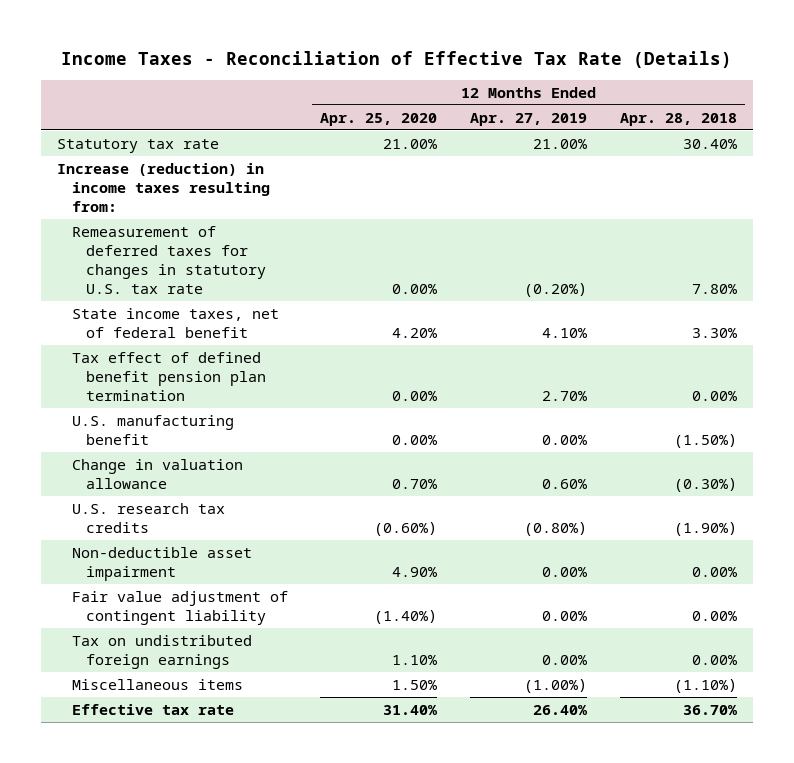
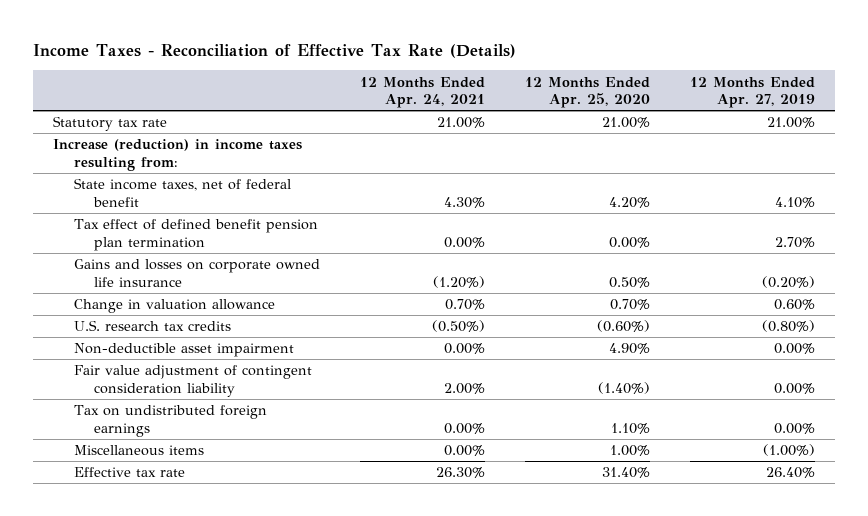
- | 12 Months Ended Apr. 25, 2020 | 12 Months Ended Apr. 27, 2019 | 12 Months Ended Apr. 28, 2018
+ | 12 Months Ended Apr. 24, 2021 | 12 Months Ended Apr. 25, 2020 | 12 Months Ended Apr. 27, 2019
- Remeasurement of deferred taxes for changes in statutory U.S. tax rate | 0.00% | (0.20%) | 7.80%
- U.S. manufacturing benefit | 0.00% | 0.00% | (1.50%)
+ Gains and losses on corporate owned life insurance | (1.20%) | 0.50% | (0.20%)
- Fair value adjustment of contingent liability | (1.40%) | 0.00% | 0.00%
+ Fair value adjustment of contingent consideration liability | 2.00% | (1.40%) | 0.00%
- Miscellaneous items | 1.50% | (1.00%) | (1.10%)
+ Miscellaneous items | 0.00% | 1.00% | (1.00%)

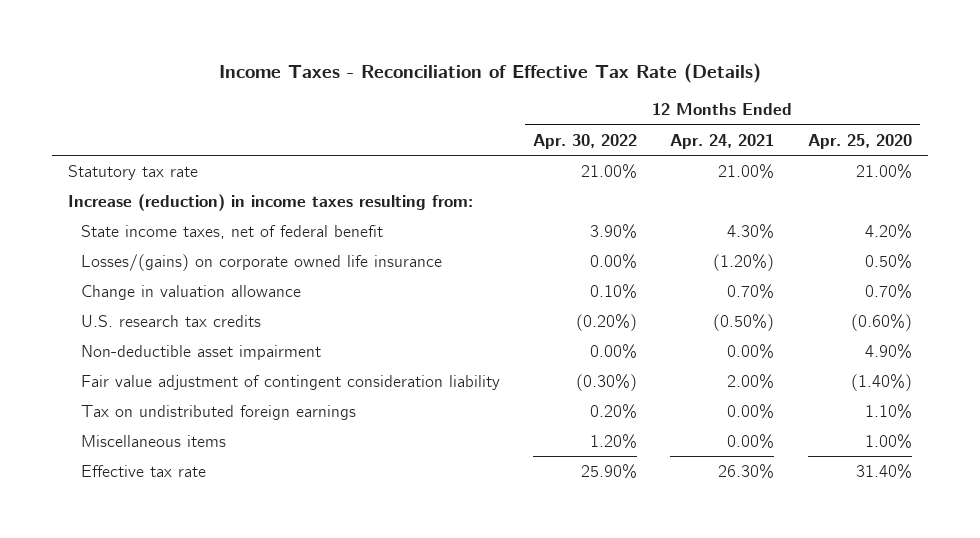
- | 12 Months Ended Apr. 24, 2021 | 12 Months Ended Apr. 25, 2020 | 12 Months Ended Apr. 27, 2019
+ | 12 Months Ended Apr. 30, 2022 | 12 Months Ended Apr. 24, 2021 | 12 Months Ended Apr. 25, 2020
- Tax effect of defined benefit pension plan termination | 0.00% | 0.00% | 2.70%
- Gains and losses on corporate owned life insurance | (1.20%) | 0.50% | (0.20%)
+ Losses/(gains) on corporate owned life insurance | 0.00% | (1.20%) | 0.50%

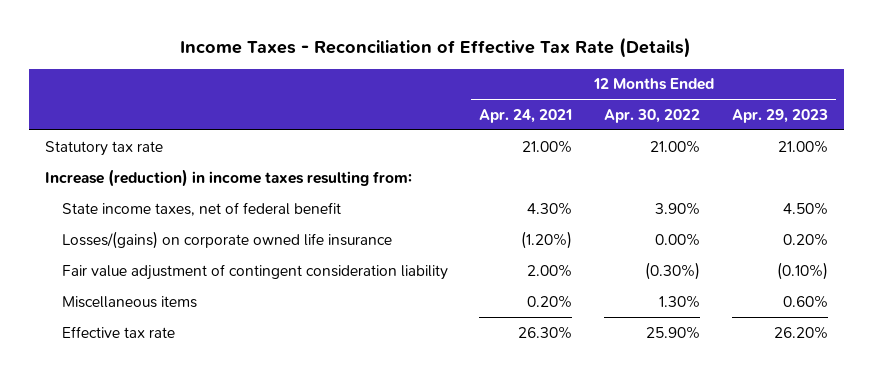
- | 12 Months Ended Apr. 30, 2022 | 12 Months Ended Apr. 24, 2021 | 12 Months Ended Apr. 25, 2020
+ | 12 Months Ended Apr. 24, 2021 | 12 Months Ended Apr. 30, 2022 | 12 Months Ended Apr. 29, 2023
- Change in valuation allowance | 0.10% | 0.70% | 0.70%
- U.S. research tax credits | (0.20%) | (0.50%) | (0.60%)
- Non-deductible asset impairment | 0.00% | 0.00% | 4.90%
- Tax on undistributed foreign earnings | 0.20% | 0.00% | 1.10%
- Miscellaneous items | 1.20% | 0.00% | 1.00%
+ Miscellaneous items | 0.20% | 1.30% | 0.60%

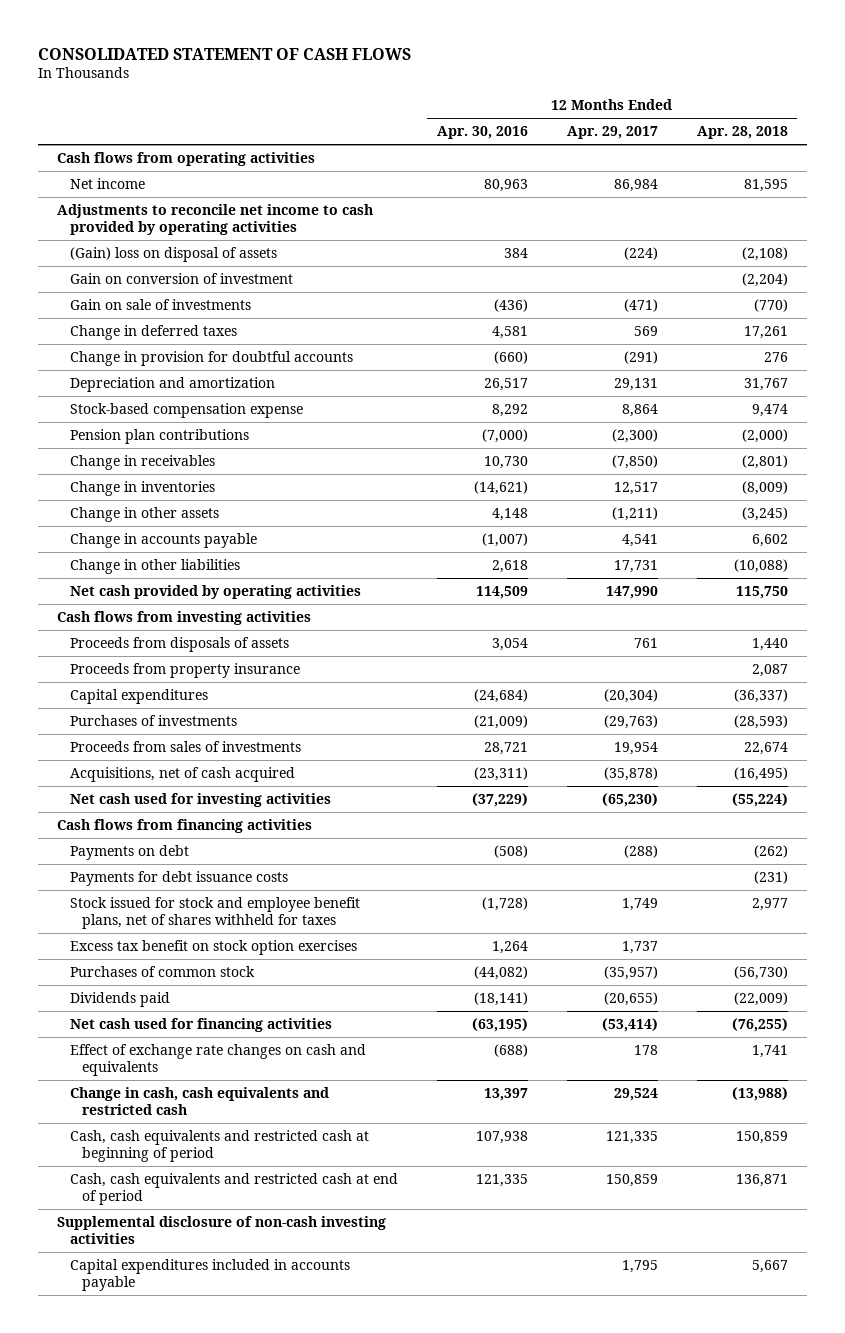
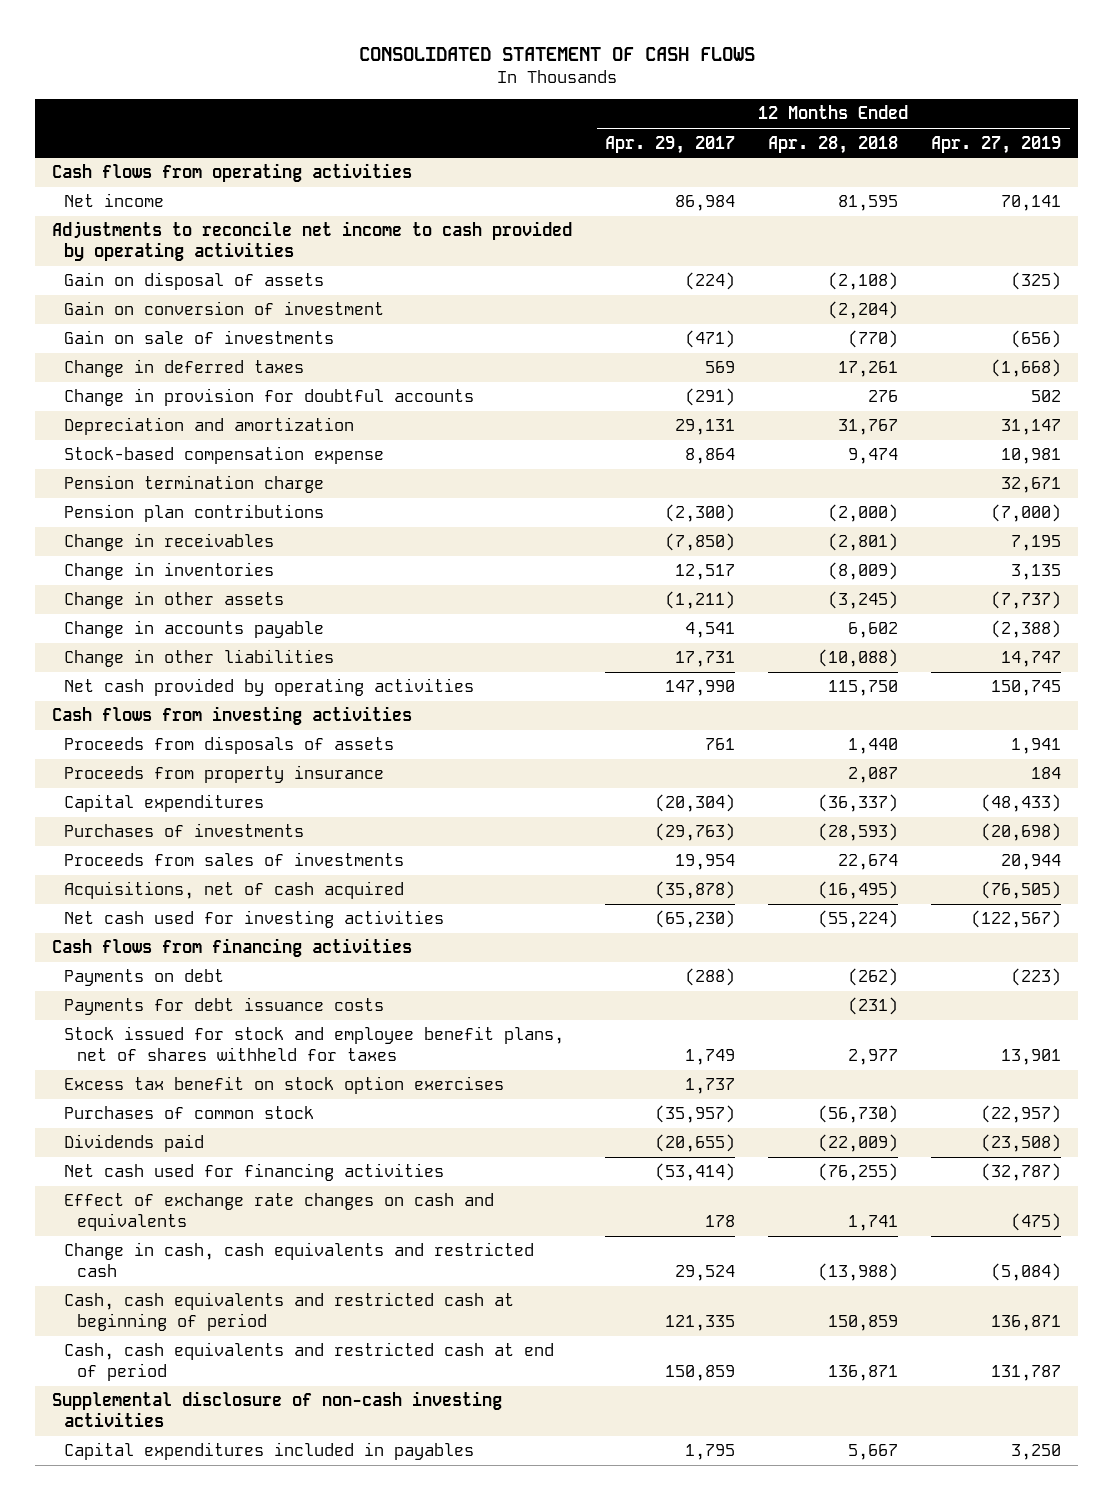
- | 12 Months Ended Apr. 30, 2016 | 12 Months Ended Apr. 29, 2017 | 12 Months Ended Apr. 28, 2018
+ | 12 Months Ended Apr. 29, 2017 | 12 Months Ended Apr. 28, 2018 | 12 Months Ended Apr. 27, 2019
- (Gain) loss on disposal of assets | 384 | (224) | (2,108)
+ Gain on disposal of assets | (224) | (2,108) | (325)
+ Pension termination charge | | | 32,671
- Capital expenditures included in accounts payable | | 1,795 | 5,667
+ Capital expenditures included in payables | 1,795 | 5,667 | 3,250

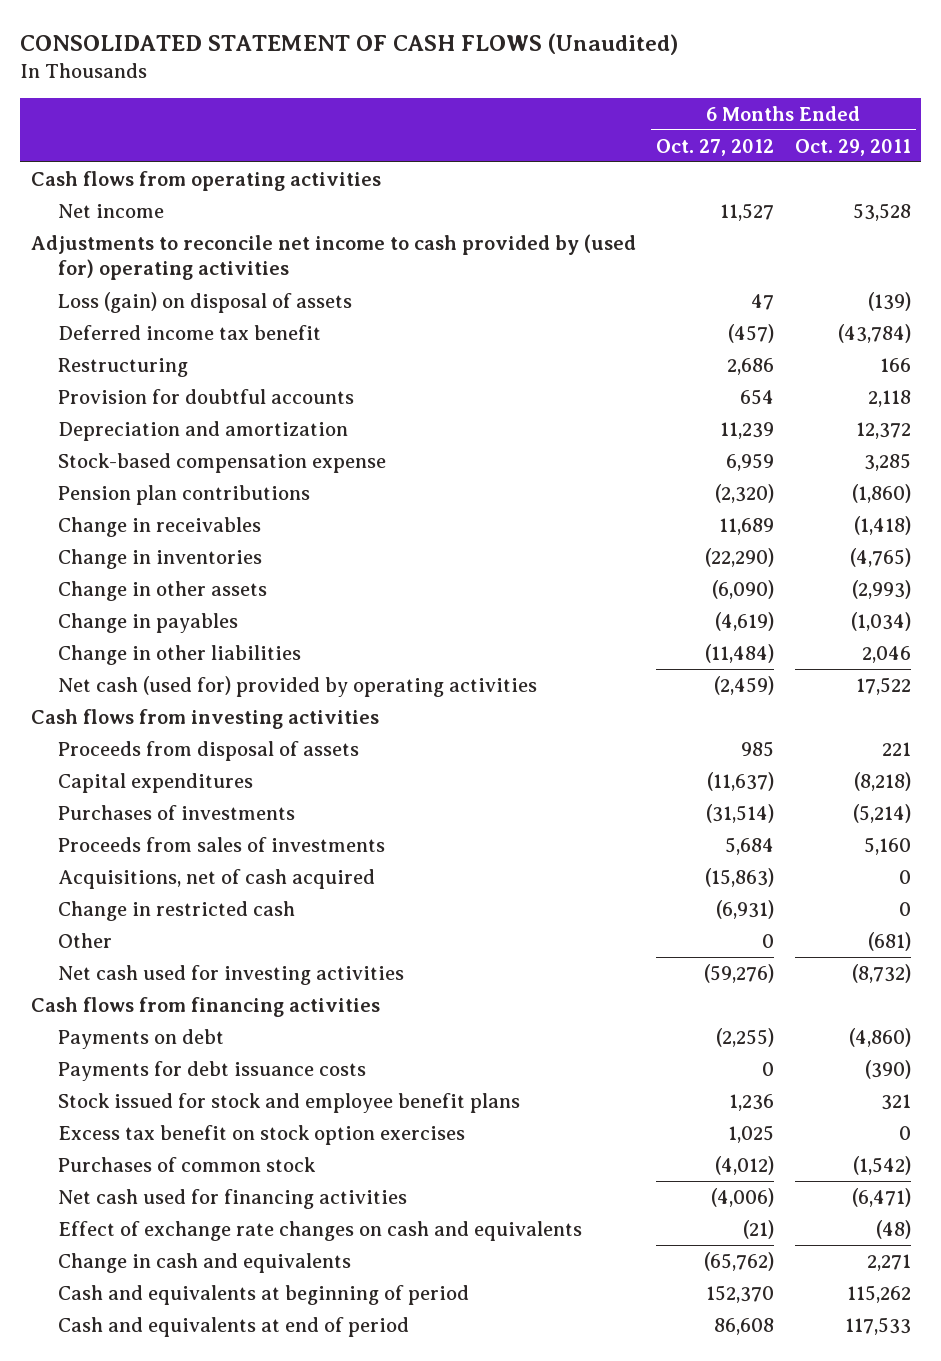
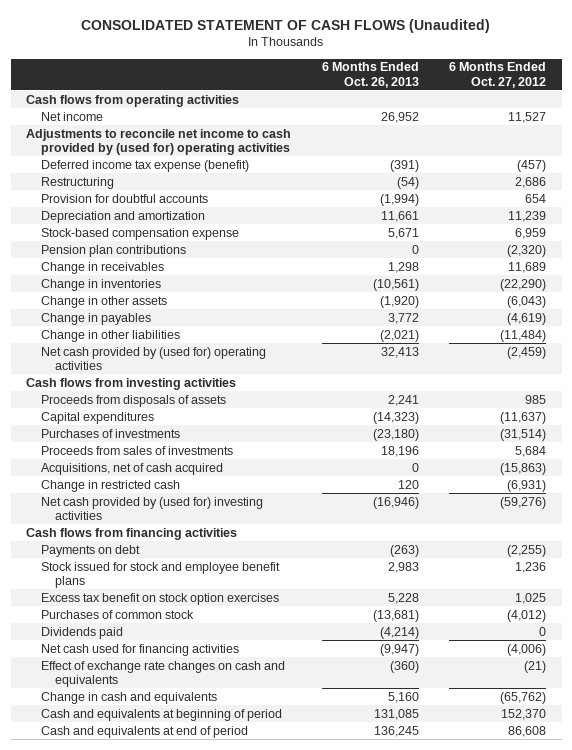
- | 6 Months Ended Oct. 27, 2012 | 6 Months Ended Oct. 29, 2011
+ | 6 Months Ended Oct. 26, 2013 | 6 Months Ended Oct. 27, 2012
- Loss (gain) on disposal of assets | 47 | (139)
- Deferred income tax benefit | (457) | (43,784)
+ Deferred income tax expense (benefit) | (391) | (457)
- Change in other assets | (6,090) | (2,993)
+ Change in other assets | (1,920) | (6,043)
- Net cash (used for) provided by operating activities | (2,459) | 17,522
+ Net cash provided by (used for) operating activities | 32,413 | (2,459)
- Proceeds from disposal of assets | 985 | 221
+ Proceeds from disposals of assets | 2,241 | 985
- Other | 0 | (681)
- Net cash used for investing activities | (59,276) | (8,732)
+ Net cash provided by (used for) investing activities | (16,946) | (59,276)
- Payments for debt issuance costs | 0 | (390)
+ Dividends paid | (4,214) | 0

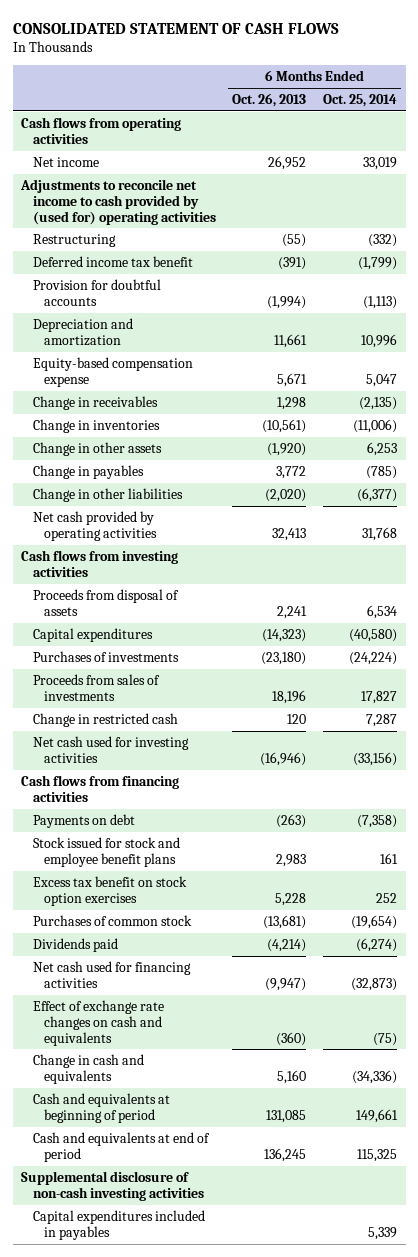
- CONSOLIDATED STATEMENT OF CASH FLOWS (Unaudited)
+ CONSOLIDATED STATEMENT OF CASH FLOWS
- | 6 Months Ended Oct. 26, 2013 | 6 Months Ended Oct. 27, 2012
+ | 6 Months Ended Oct. 26, 2013 | 6 Months Ended Oct. 25, 2014
- Deferred income tax expense (benefit) | (391) | (457)
- Restructuring | (54) | 2,686
+ Restructuring | (55) | (332)
+ Deferred income tax benefit | (391) | (1,799)
- Stock-based compensation expense | 5,671 | 6,959
- Pension plan contributions | 0 | (2,320)
+ Equity-based compensation expense | 5,671 | 5,047
- Change in other liabilities | (2,021) | (11,484)
- Net cash provided by (used for) operating activities | 32,413 | (2,459)
+ Change in other liabilities | (2,020) | (6,377)
+ Net cash provided by operating activities | 32,413 | 31,768
- Proceeds from disposals of assets | 2,241 | 985
+ Proceeds from disposal of assets | 2,241 | 6,534
- Acquisitions, net of cash acquired | 0 | (15,863)
- Net cash provided by (used for) investing activities | (16,946) | (59,276)
+ Net cash used for investing activities | (16,946) | (33,156)
+ Supplemental disclosure of non-cash investing activities
+ Capital expenditures included in payables | | 5,339

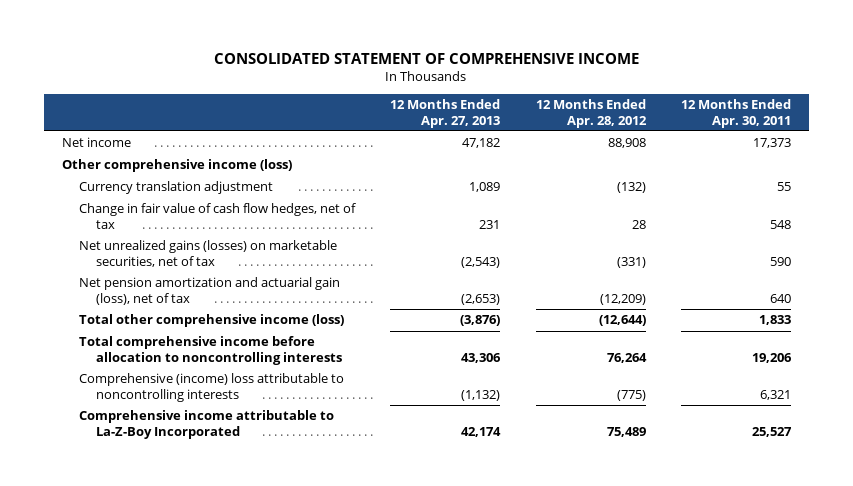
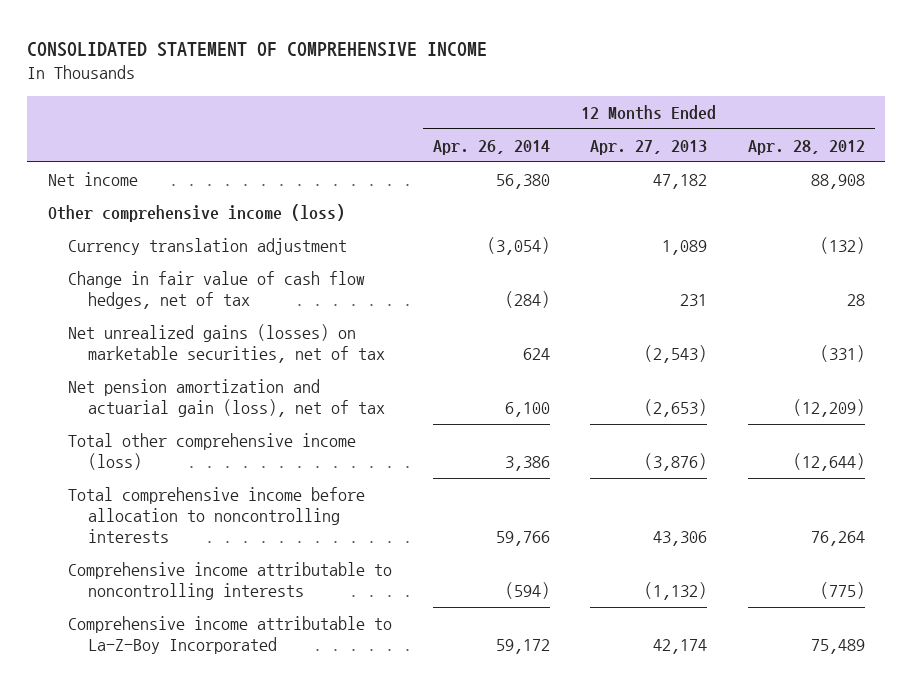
- | 12 Months Ended Apr. 27, 2013 | 12 Months Ended Apr. 28, 2012 | 12 Months Ended Apr. 30, 2011
+ | 12 Months Ended Apr. 26, 2014 | 12 Months Ended Apr. 27, 2013 | 12 Months Ended Apr. 28, 2012
- Comprehensive (income) loss attributable to noncontrolling interests | (1,132) | (775) | 6,321
+ Comprehensive income attributable to noncontrolling interests | (594) | (1,132) | (775)

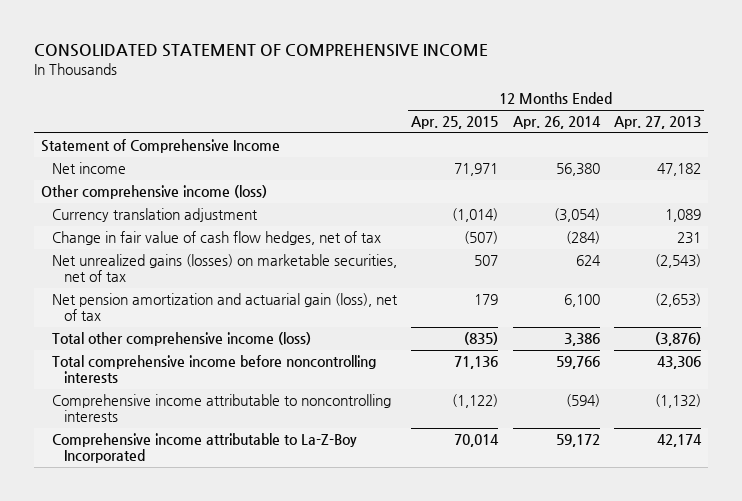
- | 12 Months Ended Apr. 26, 2014 | 12 Months Ended Apr. 27, 2013 | 12 Months Ended Apr. 28, 2012
+ | 12 Months Ended Apr. 25, 2015 | 12 Months Ended Apr. 26, 2014 | 12 Months Ended Apr. 27, 2013
+ Statement of Comprehensive Income
- Total comprehensive income before allocation to noncontrolling interests | 59,766 | 43,306 | 76,264
+ Total comprehensive income before noncontrolling interests | 71,136 | 59,766 | 43,306

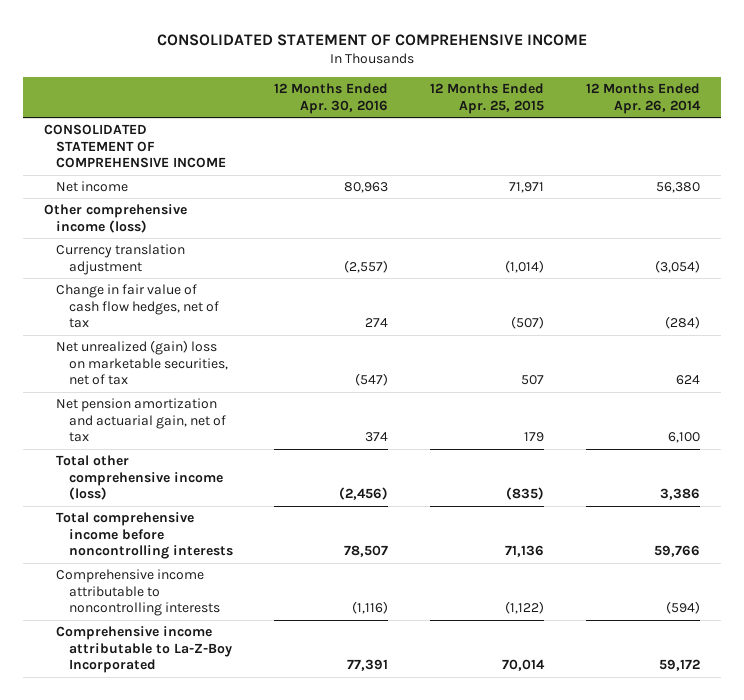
- | 12 Months Ended Apr. 25, 2015 | 12 Months Ended Apr. 26, 2014 | 12 Months Ended Apr. 27, 2013
+ | 12 Months Ended Apr. 30, 2016 | 12 Months Ended Apr. 25, 2015 | 12 Months Ended Apr. 26, 2014
- Statement of Comprehensive Income
+ CONSOLIDATED STATEMENT OF COMPREHENSIVE INCOME
- Net unrealized gains (losses) on marketable securities, net of tax | 507 | 624 | (2,543)
- Net pension amortization and actuarial gain (loss), net of tax | 179 | 6,100 | (2,653)
+ Net unrealized (gain) loss on marketable securities, net of tax | (547) | 507 | 624
+ Net pension amortization and actuarial gain, net of tax | 374 | 179 | 6,100

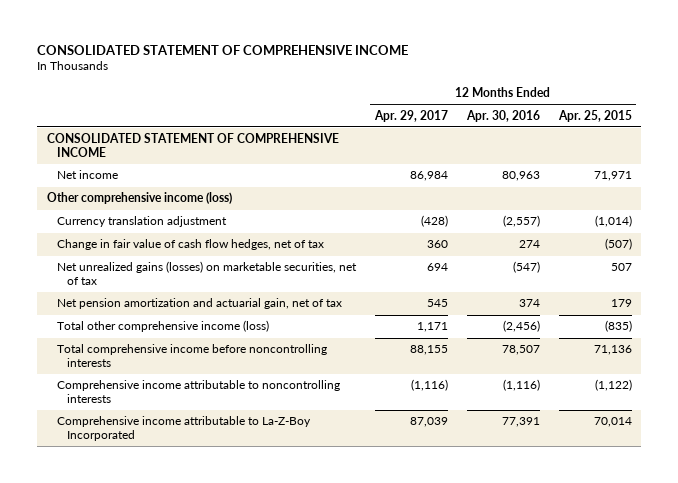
- | 12 Months Ended Apr. 30, 2016 | 12 Months Ended Apr. 25, 2015 | 12 Months Ended Apr. 26, 2014
+ | 12 Months Ended Apr. 29, 2017 | 12 Months Ended Apr. 30, 2016 | 12 Months Ended Apr. 25, 2015
- Net unrealized (gain) loss on marketable securities, net of tax | (547) | 507 | 624
+ Net unrealized gains (losses) on marketable securities, net of tax | 694 | (547) | 507

